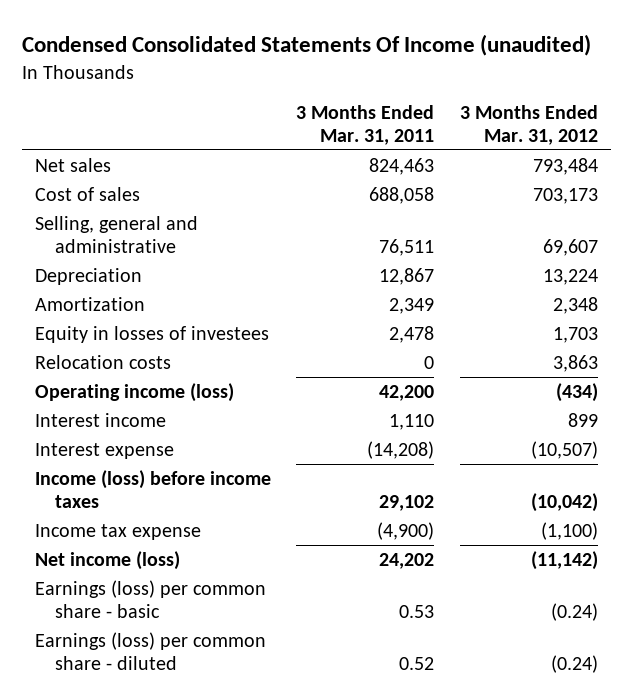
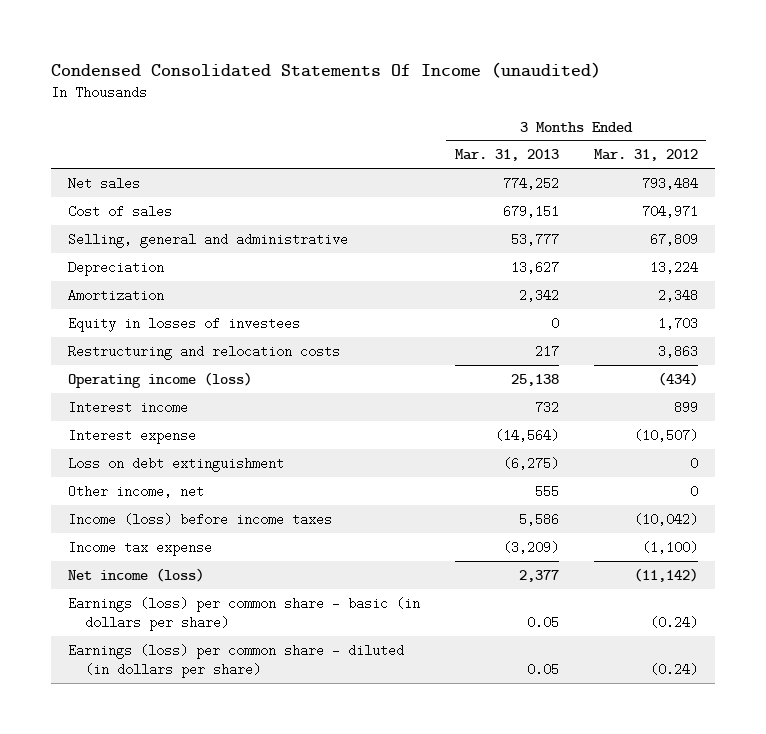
- | 3 Months Ended Mar. 31, 2011 | 3 Months Ended Mar. 31, 2012
+ | 3 Months Ended Mar. 31, 2013 | 3 Months Ended Mar. 31, 2012
- Cost of sales | 688,058 | 703,173
- Selling, general and administrative | 76,511 | 69,607
+ Cost of sales | 679,151 | 704,971
+ Selling, general and administrative | 53,777 | 67,809
- Relocation costs | 0 | 3,863
+ Restructuring and relocation costs | 217 | 3,863
+ Loss on debt extinguishment | (6,275) | 0
+ Other income, net | 555 | 0
- Earnings (loss) per common share - basic | 0.53 | (0.24)
- Earnings (loss) per common share - diluted | 0.52 | (0.24)
+ Earnings (loss) per common share - basic (in dollars per share) | 0.05 | (0.24)
+ Earnings (loss) per common share - diluted (in dollars per share) | 0.05 | (0.24)

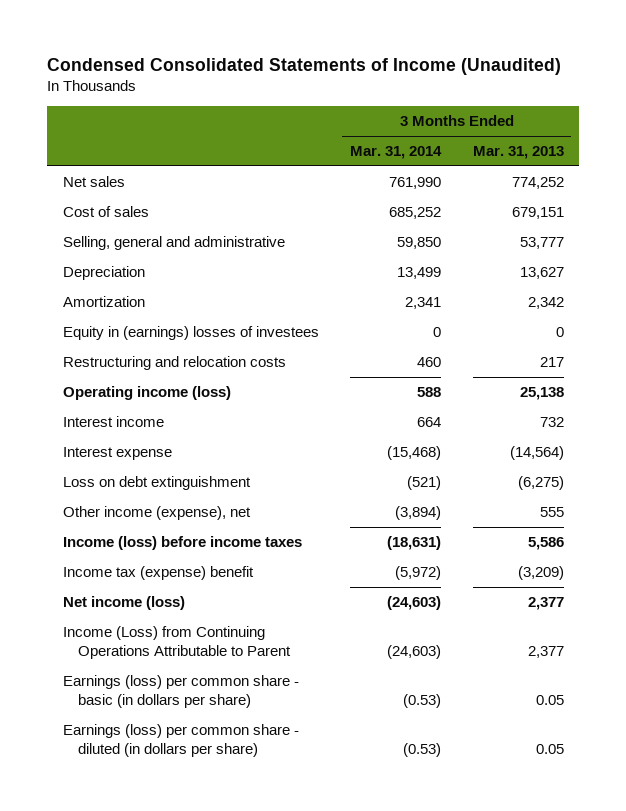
- Condensed Consolidated Statements Of Income (unaudited)
+ Condensed Consolidated Statements of Income (Unaudited)
- | 3 Months Ended Mar. 31, 2013 | 3 Months Ended Mar. 31, 2012
+ | 3 Months Ended Mar. 31, 2014 | 3 Months Ended Mar. 31, 2013
- Equity in losses of investees | 0 | 1,703
+ Equity in (earnings) losses of investees | 0 | 0
- Other income, net | 555 | 0
+ Other income (expense), net | (3,894) | 555
- Income tax expense | (3,209) | (1,100)
+ Income tax (expense) benefit | (5,972) | (3,209)
+ Income (Loss) from Continuing Operations Attributable to Parent | (24,603) | 2,377

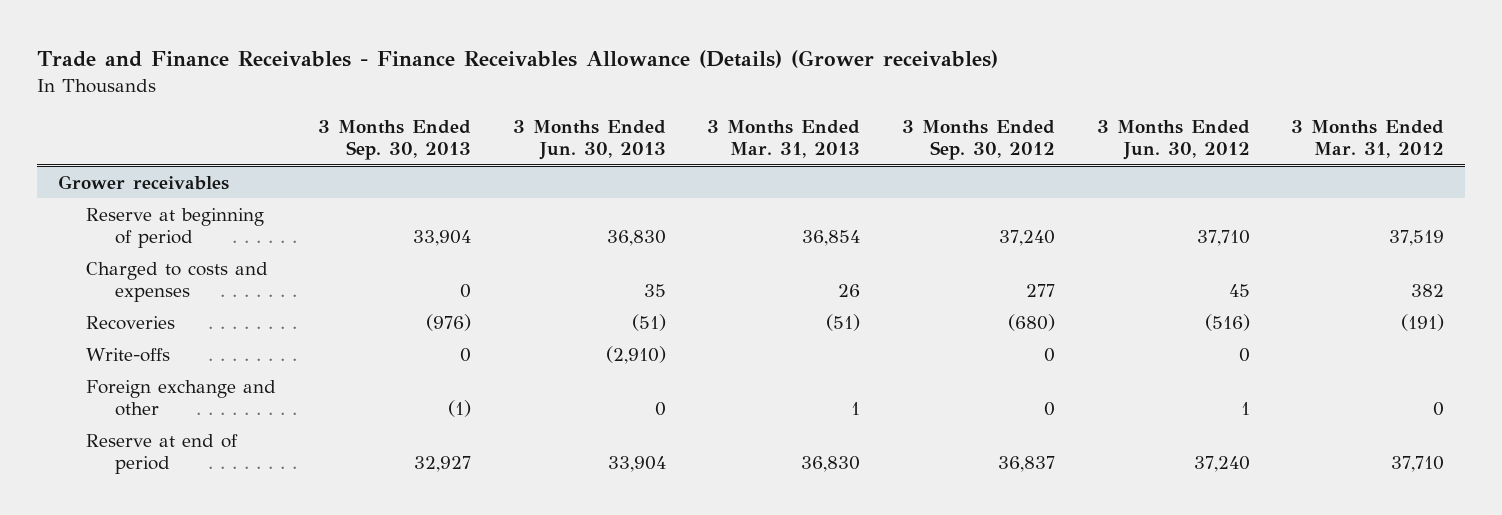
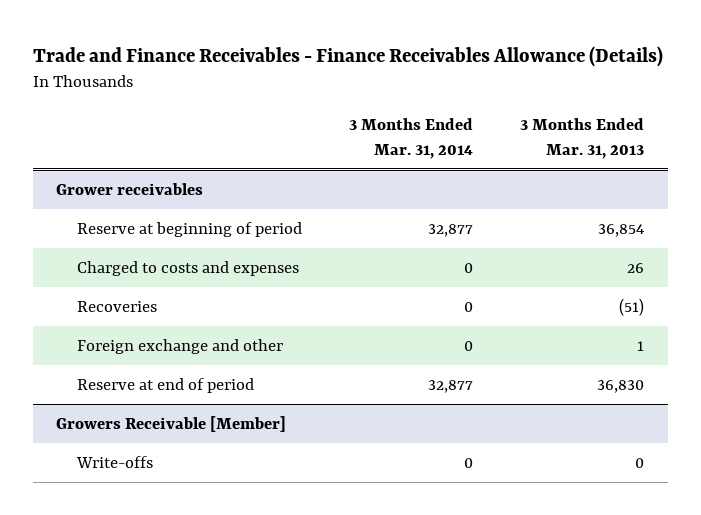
- Trade and Finance Receivables - Finance Receivables Allowance (Details) (Grower receivables)
+ Trade and Finance Receivables - Finance Receivables Allowance (Details)
- | 3 Months Ended Sep. 30, 2013 | 3 Months Ended Jun. 30, 2013 | 3 Months Ended Mar. 31, 2013 | 3 Months Ended Sep. 30, 2012 | 3 Months Ended Jun. 30, 2012 | 3 Months Ended Mar. 31, 2012
+ | 3 Months Ended Mar. 31, 2014 | 3 Months Ended Mar. 31, 2013
@ Grower receivables
- Write-offs | 0 | (2,910) | | 0 | 0 |
+ Growers Receivable [Member]
+ Write-offs | 0 | 0

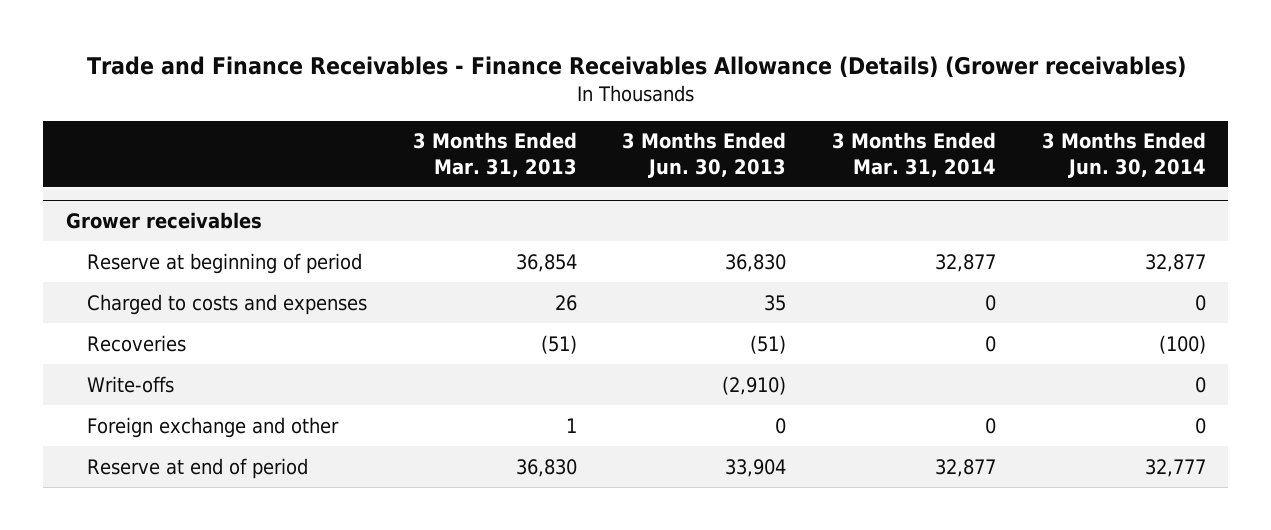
- Trade and Finance Receivables - Finance Receivables Allowance (Details)
+ Trade and Finance Receivables - Finance Receivables Allowance (Details) (Grower receivables)
- | 3 Months Ended Mar. 31, 2014 | 3 Months Ended Mar. 31, 2013
+ | 3 Months Ended Mar. 31, 2013 | 3 Months Ended Jun. 30, 2013 | 3 Months Ended Mar. 31, 2014 | 3 Months Ended Jun. 30, 2014
@ Grower receivables
+ Write-offs | | (2,910) | | 0
- Growers Receivable [Member]
- Write-offs | 0 | 0

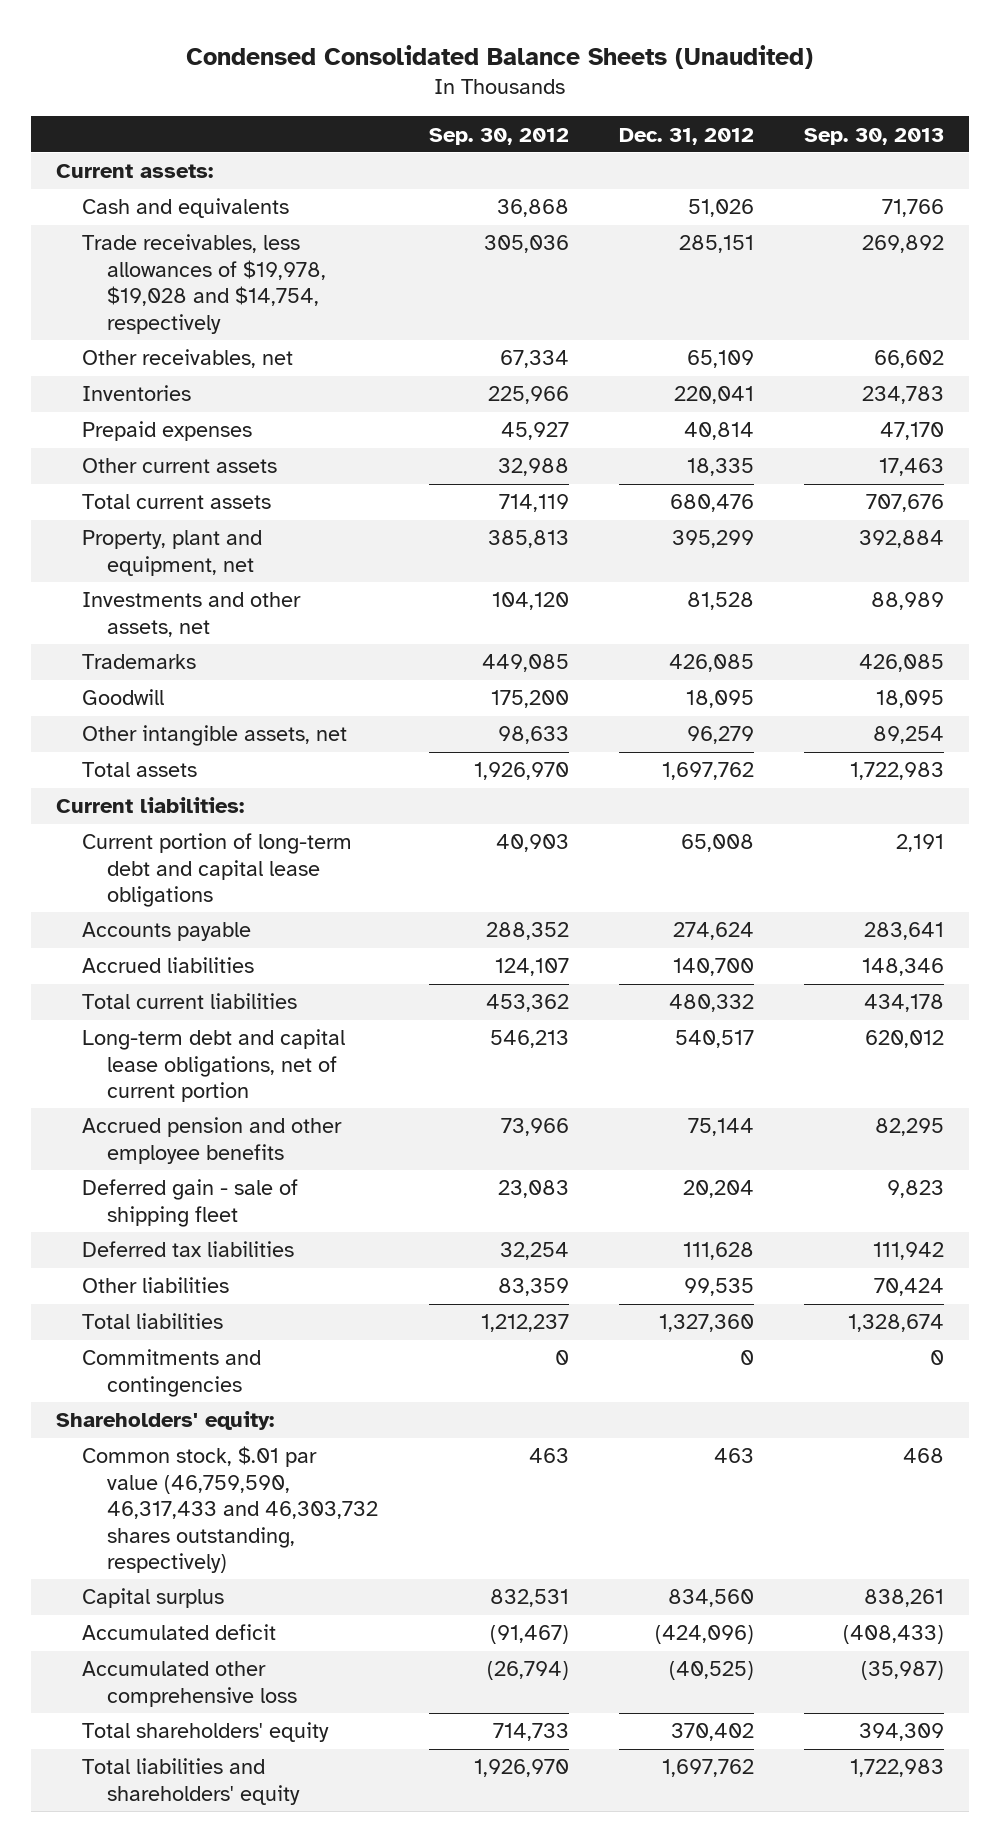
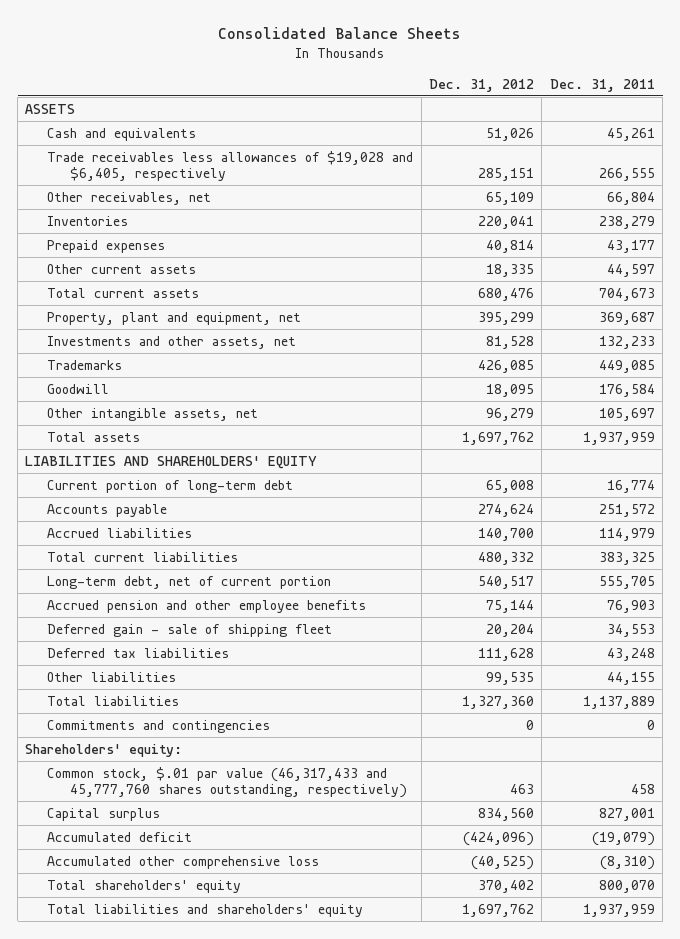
- Condensed Consolidated Balance Sheets (Unaudited)
+ Consolidated Balance Sheets
- | Sep. 30, 2012 | Dec. 31, 2012 | Sep. 30, 2013
+ | Dec. 31, 2012 | Dec. 31, 2011
- Current assets:
+ ASSETS
- Trade receivables, less allowances of $19,978, $19,028 and $14,754, respectively | 305,036 | 285,151 | 269,892
+ Trade receivables less allowances of $19,028 and $6,405, respectively | 285,151 | 266,555
- Current liabilities:
- Current portion of long-term debt and capital lease obligations | 40,903 | 65,008 | 2,191
+ LIABILITIES AND SHAREHOLDERS' EQUITY
+ Current portion of long-term debt | 65,008 | 16,774
- Long-term debt and capital lease obligations, net of current portion | 546,213 | 540,517 | 620,012
+ Long-term debt, net of current portion | 540,517 | 555,705
- Common stock, $.01 par value (46,759,590, 46,317,433 and 46,303,732 shares outstanding, respectively) | 463 | 463 | 468
+ Common stock, $.01 par value (46,317,433 and 45,777,760 shares outstanding, respectively) | 463 | 458

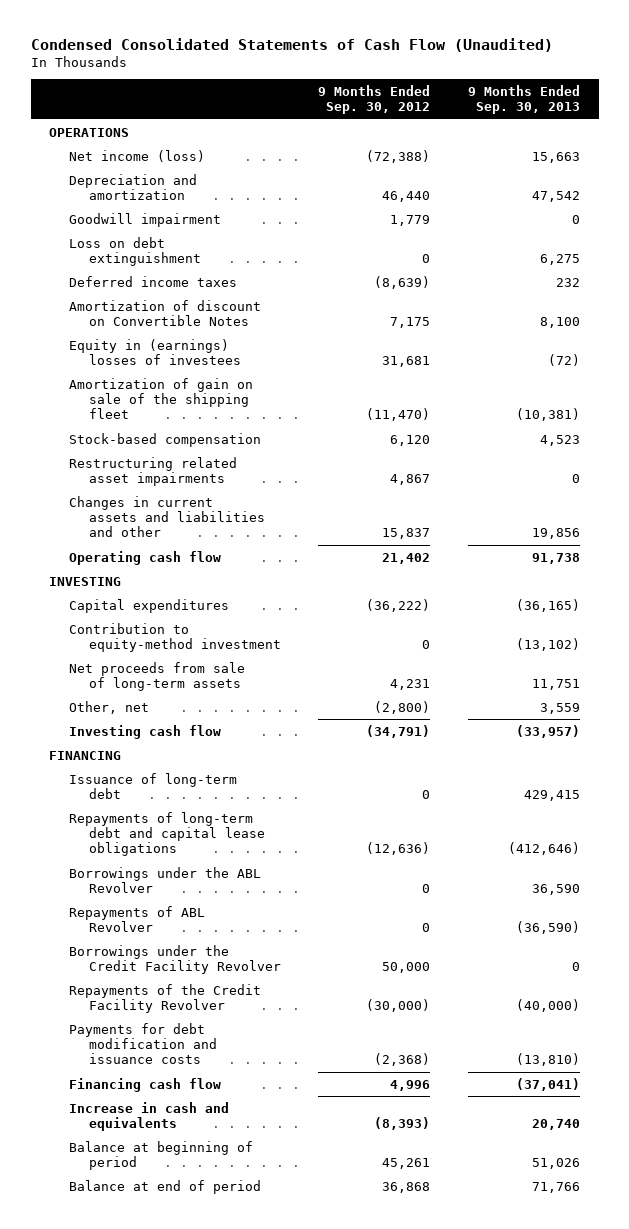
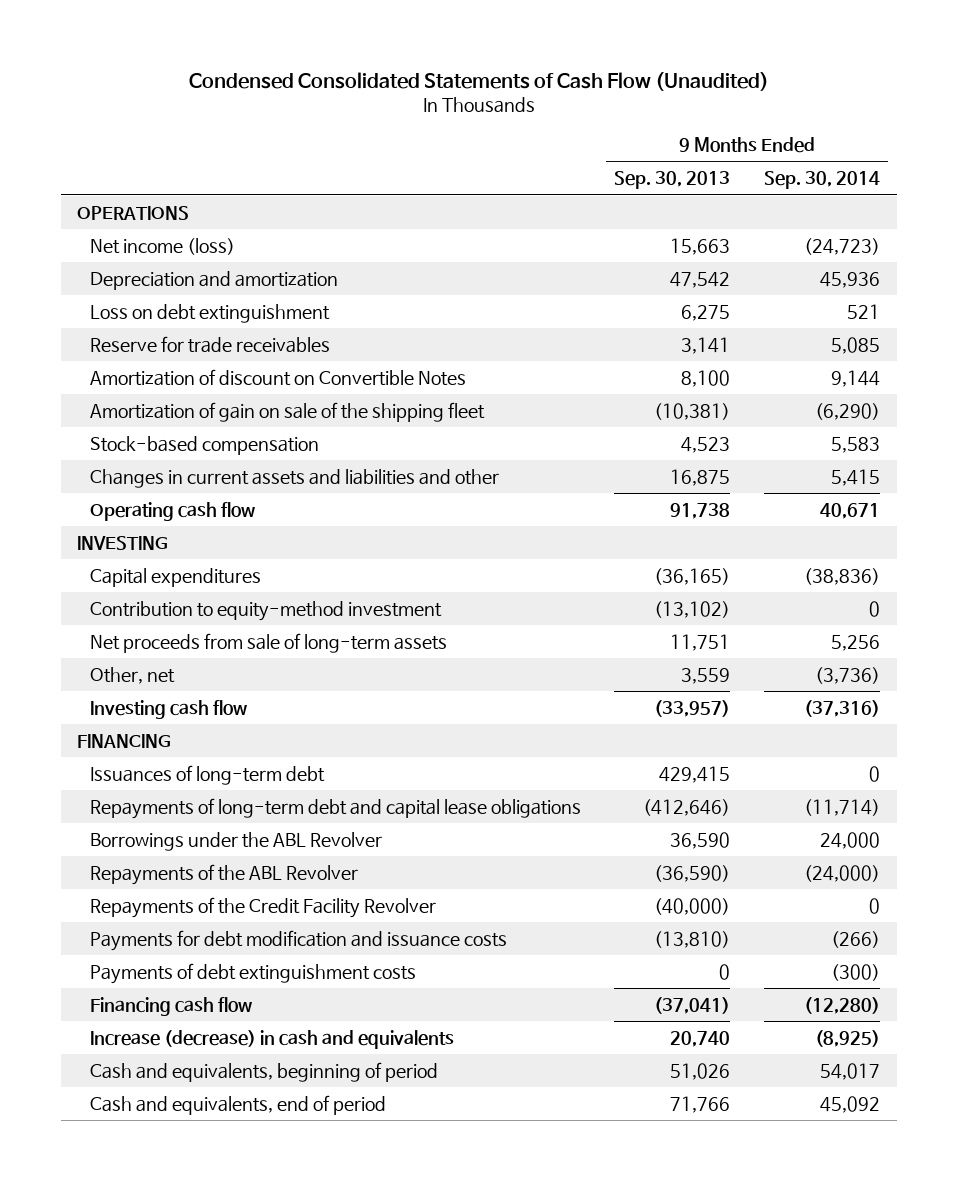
- | 9 Months Ended Sep. 30, 2012 | 9 Months Ended Sep. 30, 2013
+ | 9 Months Ended Sep. 30, 2013 | 9 Months Ended Sep. 30, 2014
- Goodwill impairment | 1,779 | 0
- Deferred income taxes | (8,639) | 232
+ Reserve for trade receivables | 3,141 | 5,085
- Equity in (earnings) losses of investees | 31,681 | (72)
- Restructuring related asset impairments | 4,867 | 0
- Changes in current assets and liabilities and other | 15,837 | 19,856
+ Changes in current assets and liabilities and other | 16,875 | 5,415
- Issuance of long-term debt | 0 | 429,415
+ Issuances of long-term debt | 429,415 | 0
- Repayments of ABL Revolver | 0 | (36,590)
- Borrowings under the Credit Facility Revolver | 50,000 | 0
+ Repayments of the ABL Revolver | (36,590) | (24,000)
+ Payments of debt extinguishment costs | 0 | (300)
- Increase in cash and equivalents | (8,393) | 20,740
- Balance at beginning of period | 45,261 | 51,026
- Balance at end of period | 36,868 | 71,766
+ Increase (decrease) in cash and equivalents | 20,740 | (8,925)
+ Cash and equivalents, beginning of period | 51,026 | 54,017
+ Cash and equivalents, end of period | 71,766 | 45,092

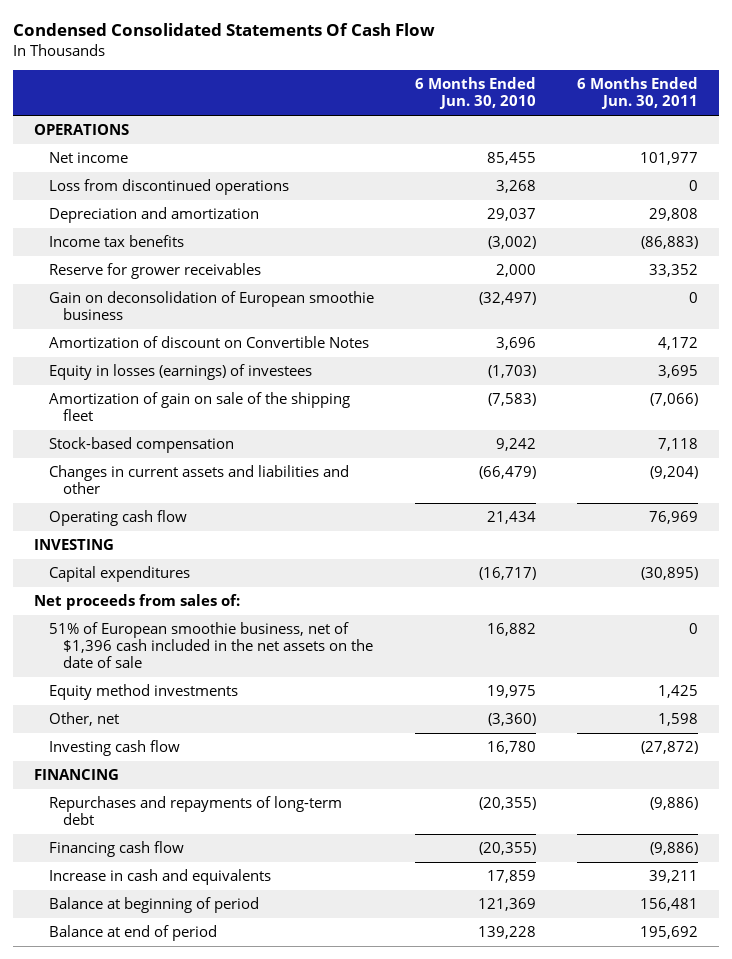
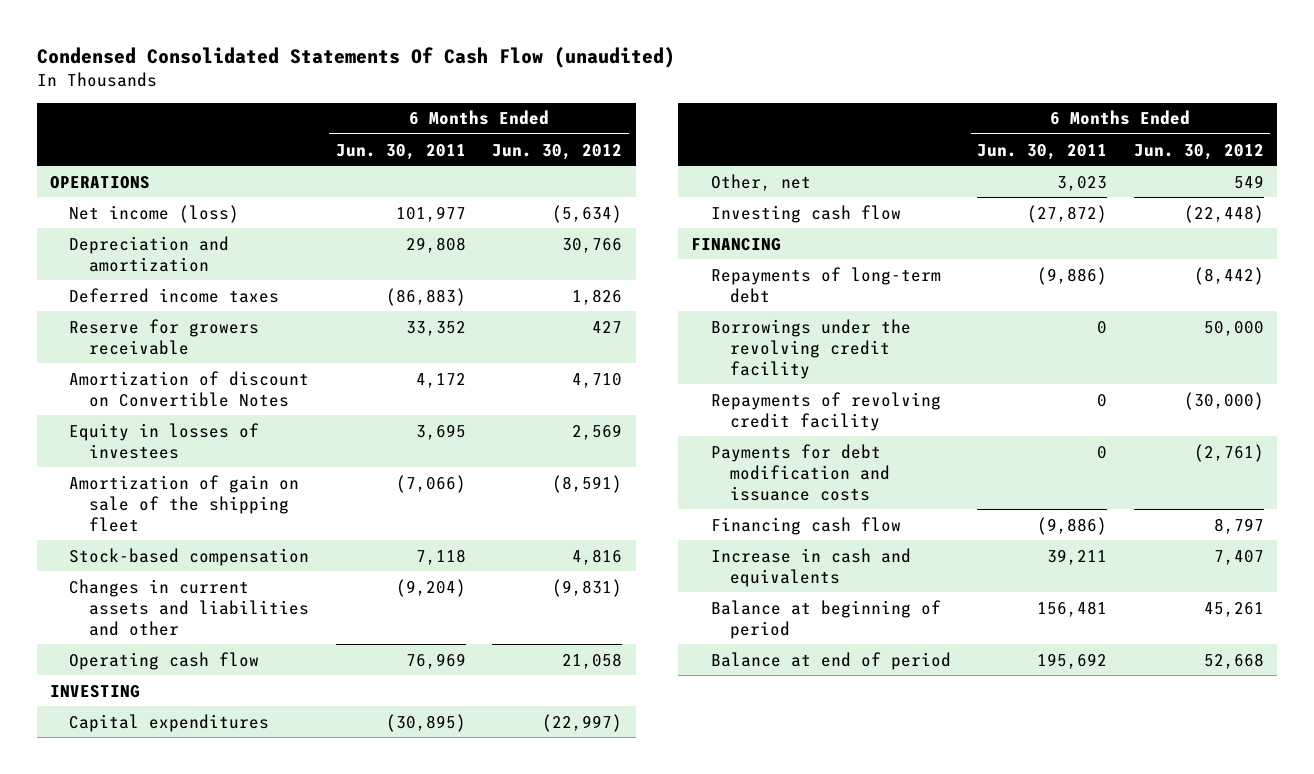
- Condensed Consolidated Statements Of Cash Flow
+ Condensed Consolidated Statements Of Cash Flow (unaudited)
- | 6 Months Ended Jun. 30, 2010 | 6 Months Ended Jun. 30, 2011
+ | 6 Months Ended Jun. 30, 2011 | 6 Months Ended Jun. 30, 2012
- Net income | 85,455 | 101,977
- Loss from discontinued operations | 3,268 | 0
+ Net income (loss) | 101,977 | (5,634)
- Income tax benefits | (3,002) | (86,883)
- Reserve for grower receivables | 2,000 | 33,352
- Gain on deconsolidation of European smoothie business | (32,497) | 0
+ Deferred income taxes | (86,883) | 1,826
+ Reserve for growers receivable | 33,352 | 427
- Equity in losses (earnings) of investees | (1,703) | 3,695
+ Equity in losses of investees | 3,695 | 2,569
- Net proceeds from sales of:
- 51% of European smoothie business, net of $1,396 cash included in the net assets on the date of sale | 16,882 | 0
- Equity method investments | 19,975 | 1,425
- Other, net | (3,360) | 1,598
+ Other, net | 3,023 | 549
- Repurchases and repayments of long-term debt | (20,355) | (9,886)
+ Repayments of long-term debt | (9,886) | (8,442)
+ Borrowings under the revolving credit facility | 0 | 50,000
+ Repayments of revolving credit facility | 0 | (30,000)
+ Payments for debt modification and issuance costs | 0 | (2,761)

